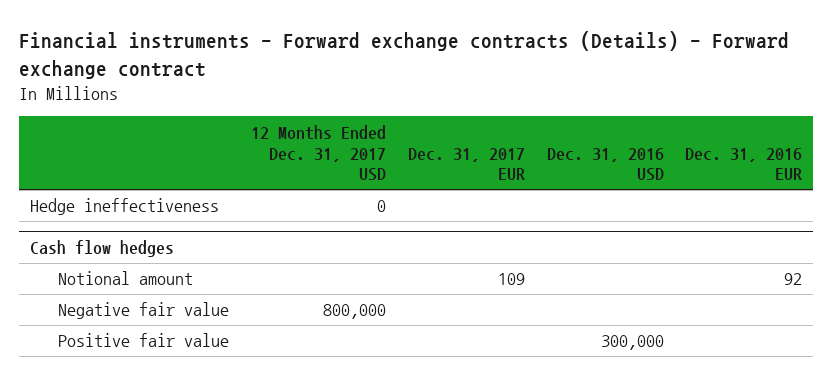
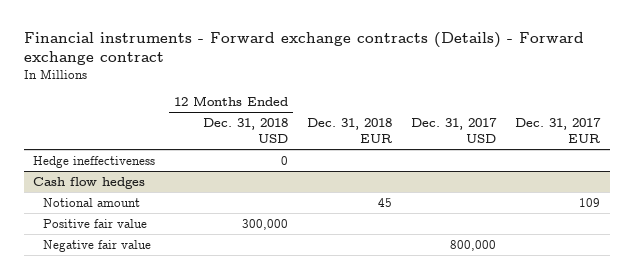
- | 12 Months Ended Dec. 31, 2017 USD | Dec. 31, 2017 EUR | Dec. 31, 2016 USD | Dec. 31, 2016 EUR
+ | 12 Months Ended Dec. 31, 2018 USD | Dec. 31, 2018 EUR | Dec. 31, 2017 USD | Dec. 31, 2017 EUR
@ Cash flow hedges
moved down: Negative fair value | | | 800,000 |

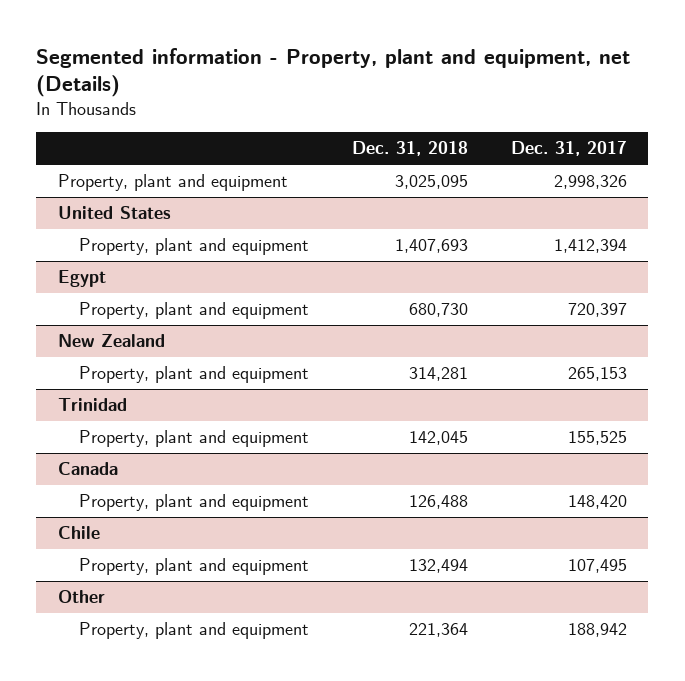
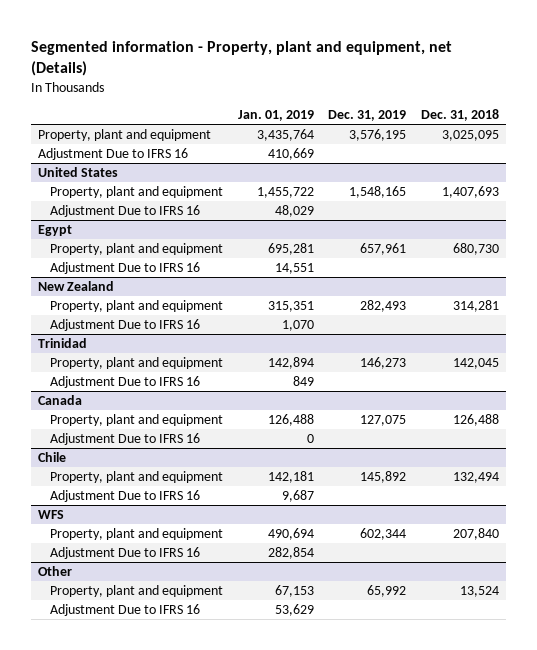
- | Dec. 31, 2018 | Dec. 31, 2017
+ | Jan. 01, 2019 | Dec. 31, 2019 | Dec. 31, 2018
+ Adjustment Due to IFRS 16 | 410,669 | |
@ United States
+ Adjustment Due to IFRS 16 | 48,029 | |
@ Egypt
+ Adjustment Due to IFRS 16 | 14,551 | |
@ New Zealand
+ Adjustment Due to IFRS 16 | 1,070 | |
@ Trinidad
+ Adjustment Due to IFRS 16 | 849 | |
@ Canada
+ Adjustment Due to IFRS 16 | 0 | |
@ Chile
+ Adjustment Due to IFRS 16 | 9,687 | |
+ WFS
+ Property, plant and equipment | 490,694 | 602,344 | 207,840
+ Adjustment Due to IFRS 16 | 282,854 | |
@ Other
- Property, plant and equipment | 221,364 | 188,942
+ Property, plant and equipment | 67,153 | 65,992 | 13,524
+ Adjustment Due to IFRS 16 | 53,629 | |

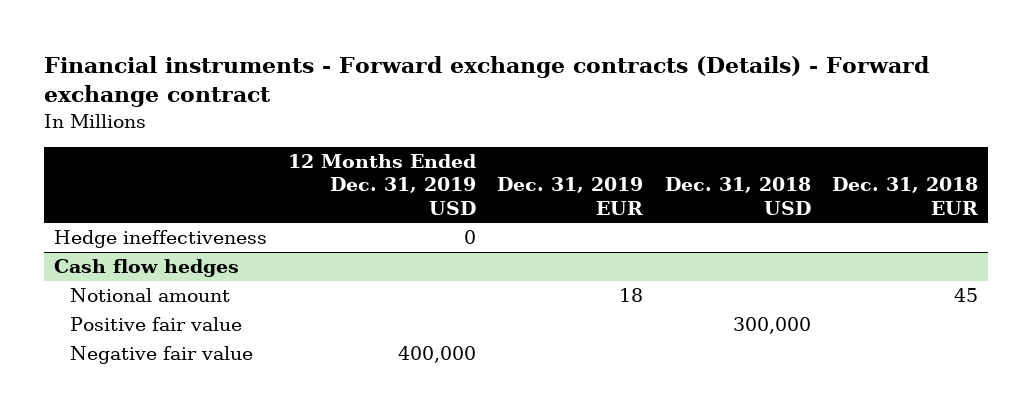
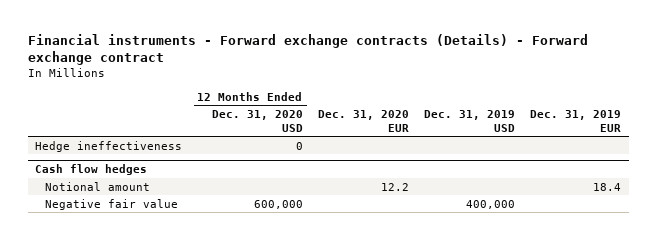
- | 12 Months Ended Dec. 31, 2019 USD | Dec. 31, 2019 EUR | Dec. 31, 2018 USD | Dec. 31, 2018 EUR
+ | 12 Months Ended Dec. 31, 2020 USD | Dec. 31, 2020 EUR | Dec. 31, 2019 USD | Dec. 31, 2019 EUR
@ Cash flow hedges
- Notional amount | | 18 | | 45
- Positive fair value | | | 300,000 |
+ Notional amount | | 12.2 | | 18.4

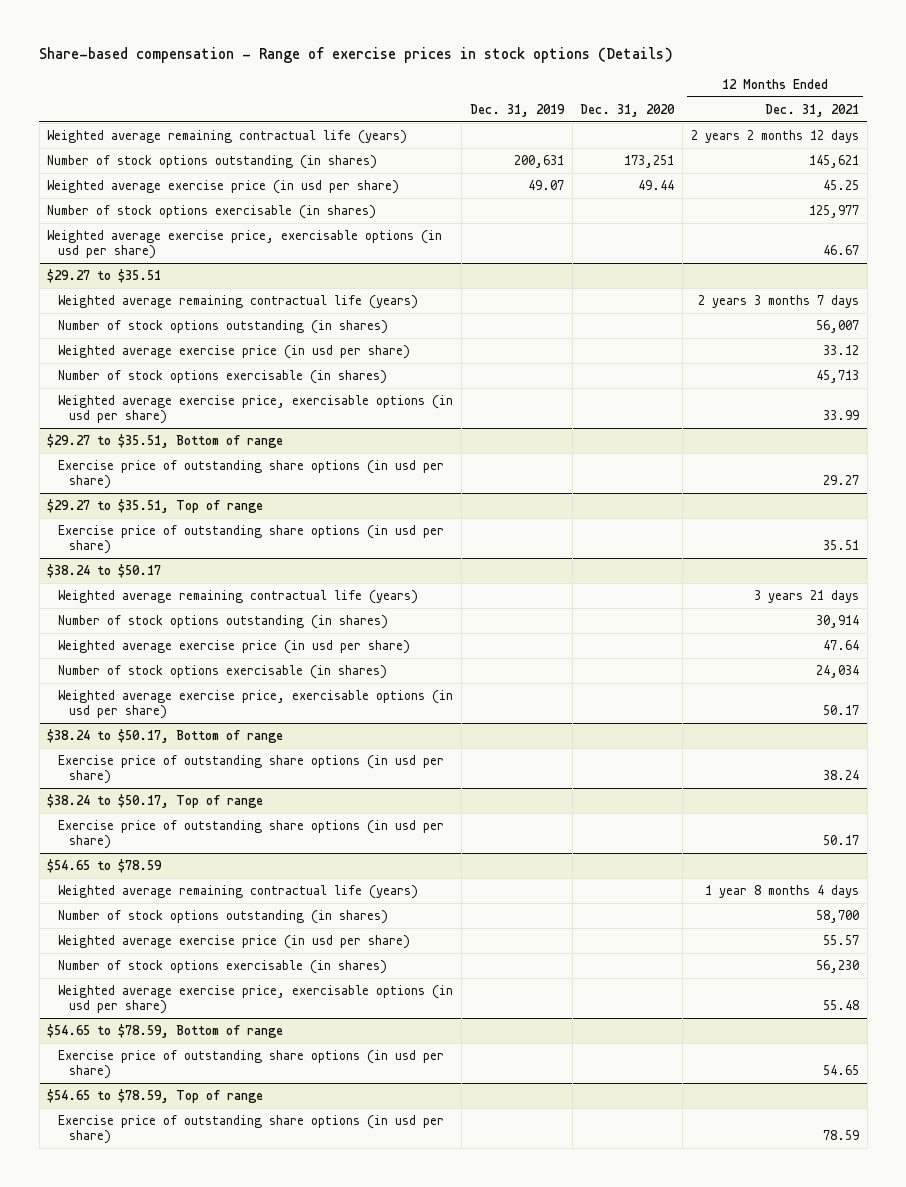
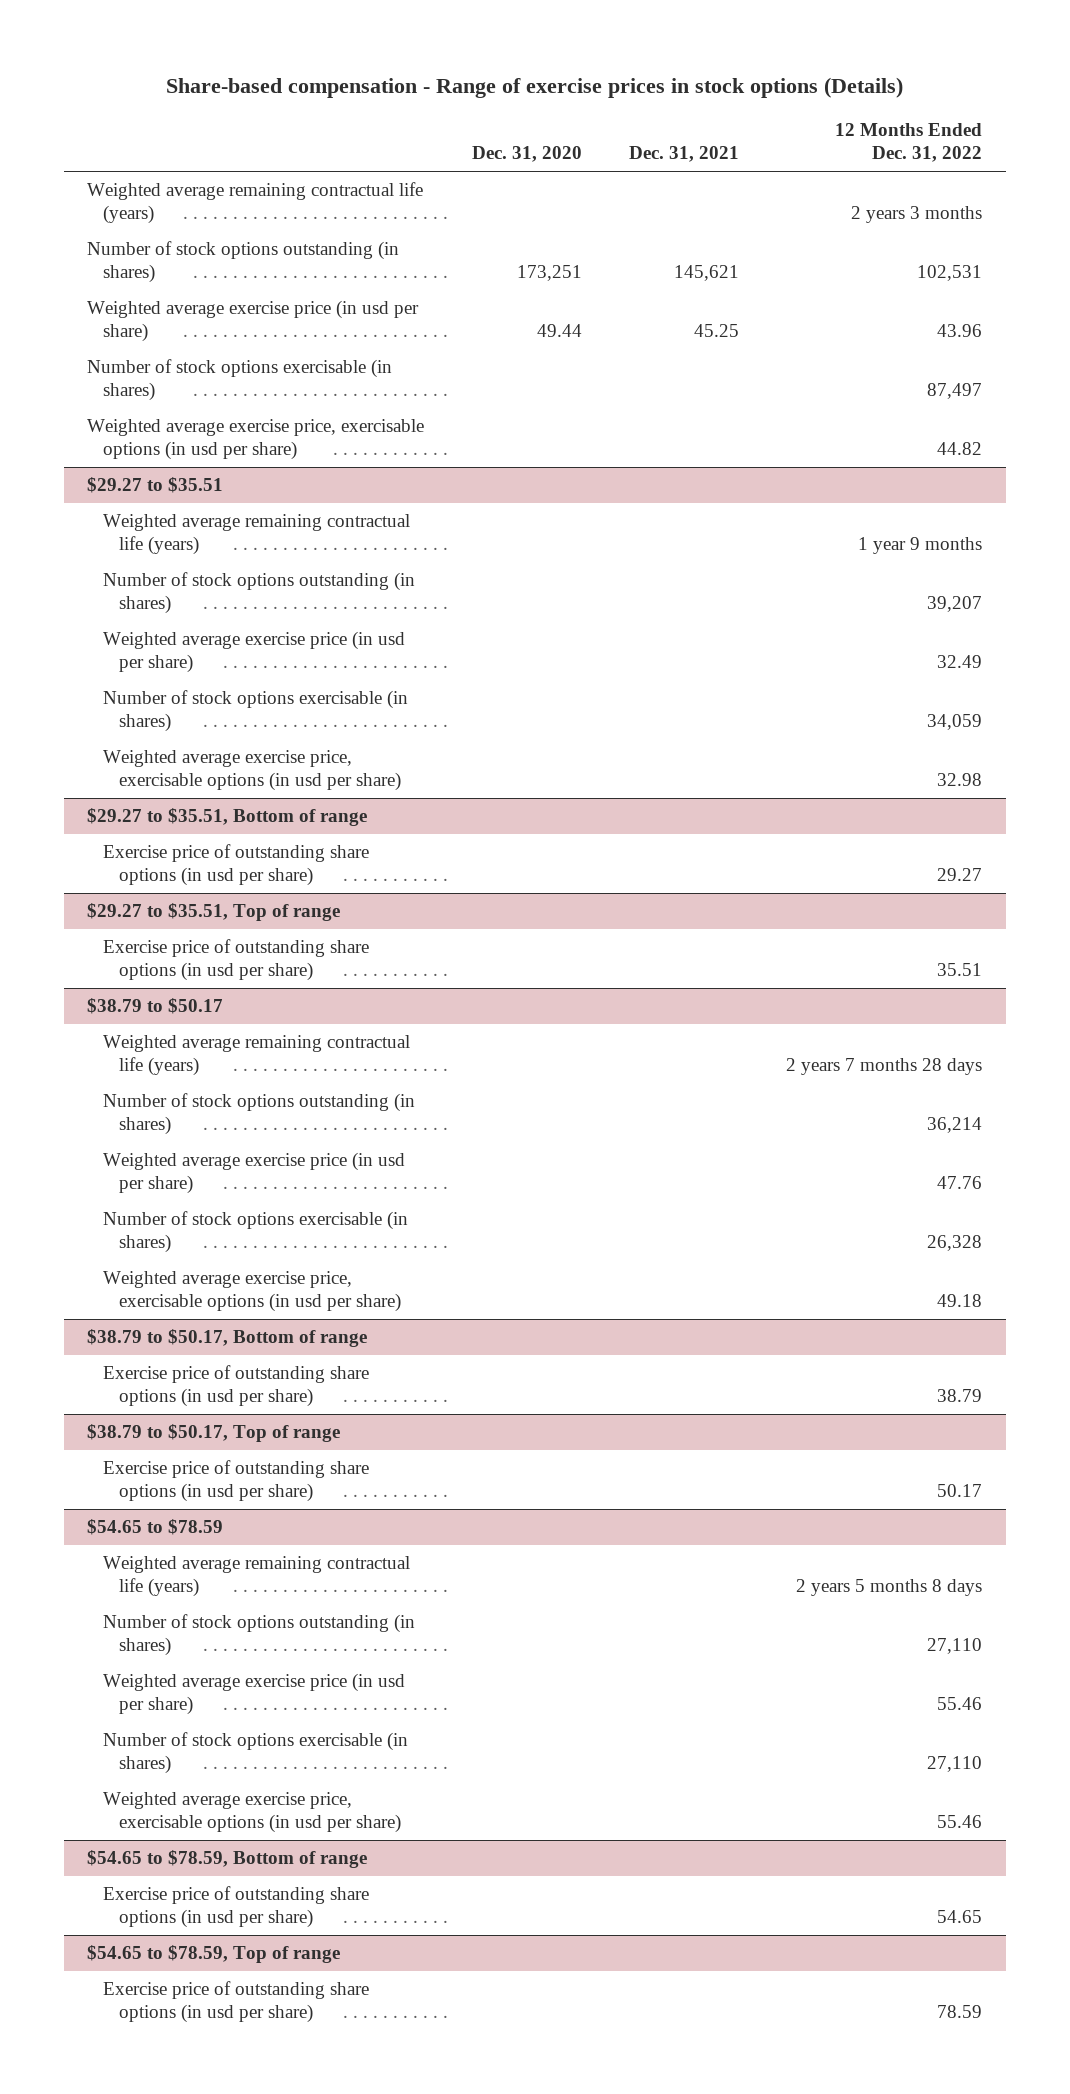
- | Dec. 31, 2019 | Dec. 31, 2020 | 12 Months Ended Dec. 31, 2021
+ | Dec. 31, 2020 | Dec. 31, 2021 | 12 Months Ended Dec. 31, 2022
- $38.24 to $50.17
+ $38.79 to $50.17
- $38.24 to $50.17, Bottom of range
+ $38.79 to $50.17, Bottom of range
- $38.24 to $50.17, Top of range
+ $38.79 to $50.17, Top of range

